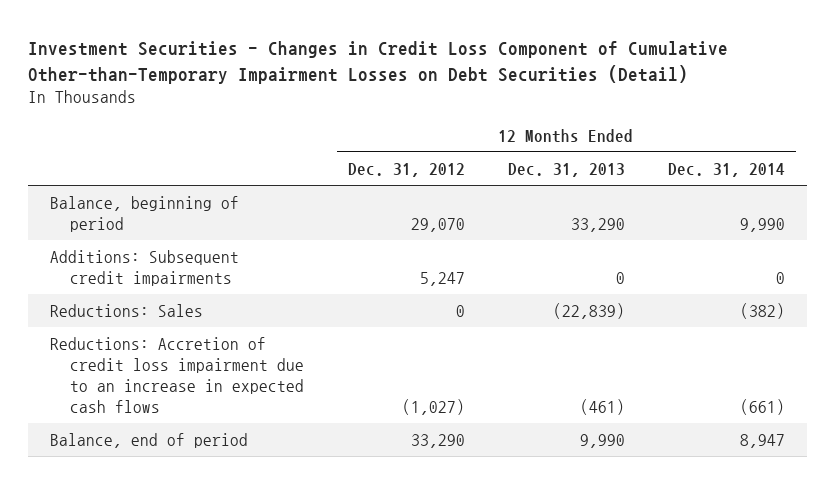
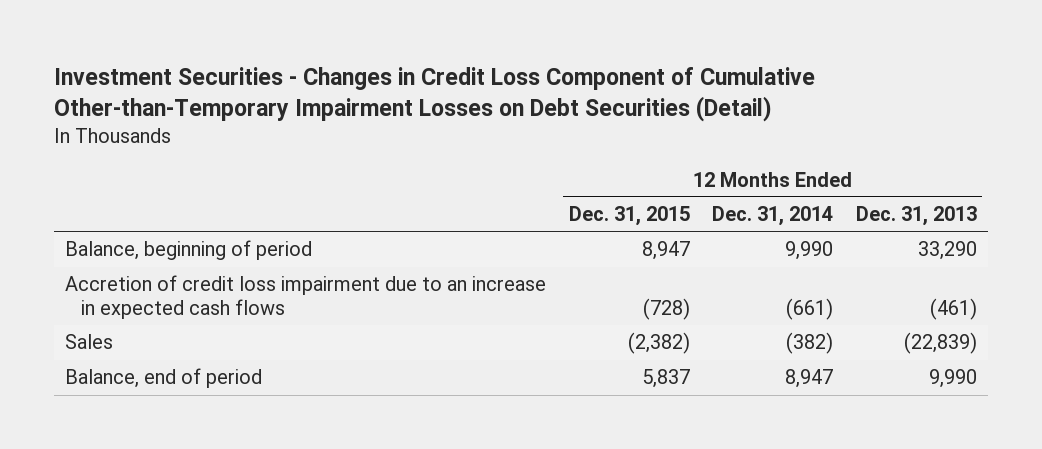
- | 12 Months Ended Dec. 31, 2012 | 12 Months Ended Dec. 31, 2013 | 12 Months Ended Dec. 31, 2014
+ | 12 Months Ended Dec. 31, 2015 | 12 Months Ended Dec. 31, 2014 | 12 Months Ended Dec. 31, 2013
- Additions: Subsequent credit impairments | 5,247 | 0 | 0
- Reductions: Sales | 0 | (22,839) | (382)
- Reductions: Accretion of credit loss impairment due to an increase in expected cash flows | (1,027) | (461) | (661)
+ Accretion of credit loss impairment due to an increase in expected cash flows | (728) | (661) | (461)
+ Sales | (2,382) | (382) | (22,839)

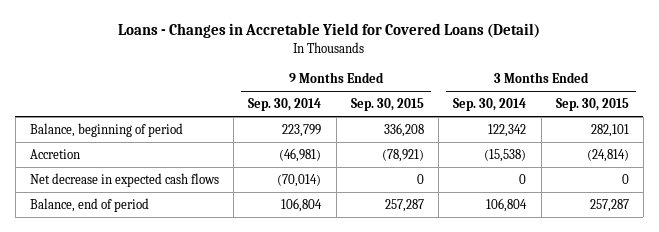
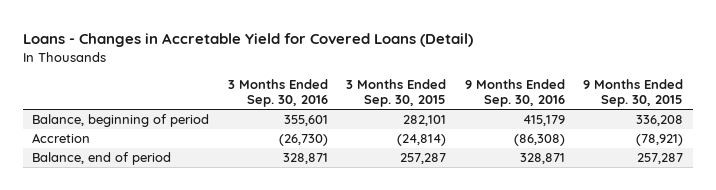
- | 9 Months Ended Sep. 30, 2014 | 9 Months Ended Sep. 30, 2015 | 3 Months Ended Sep. 30, 2014 | 3 Months Ended Sep. 30, 2015
+ | 3 Months Ended Sep. 30, 2016 | 3 Months Ended Sep. 30, 2015 | 9 Months Ended Sep. 30, 2016 | 9 Months Ended Sep. 30, 2015
- Net decrease in expected cash flows | (70,014) | 0 | 0 | 0

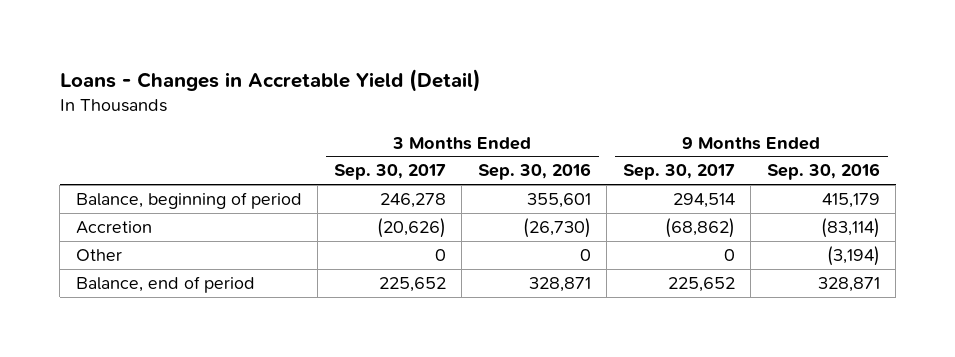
- Loans - Changes in Accretable Yield for Covered Loans (Detail)
+ Loans - Changes in Accretable Yield (Detail)
- | 3 Months Ended Sep. 30, 2016 | 3 Months Ended Sep. 30, 2015 | 9 Months Ended Sep. 30, 2016 | 9 Months Ended Sep. 30, 2015
+ | 3 Months Ended Sep. 30, 2017 | 3 Months Ended Sep. 30, 2016 | 9 Months Ended Sep. 30, 2017 | 9 Months Ended Sep. 30, 2016
- Accretion | (26,730) | (24,814) | (86,308) | (78,921)
+ Accretion | (20,626) | (26,730) | (68,862) | (83,114)
+ Other | 0 | 0 | 0 | (3,194)

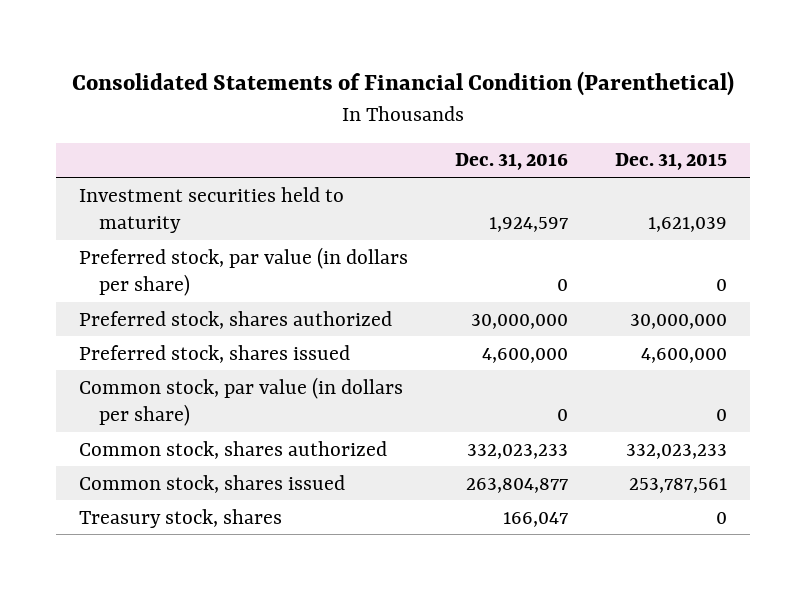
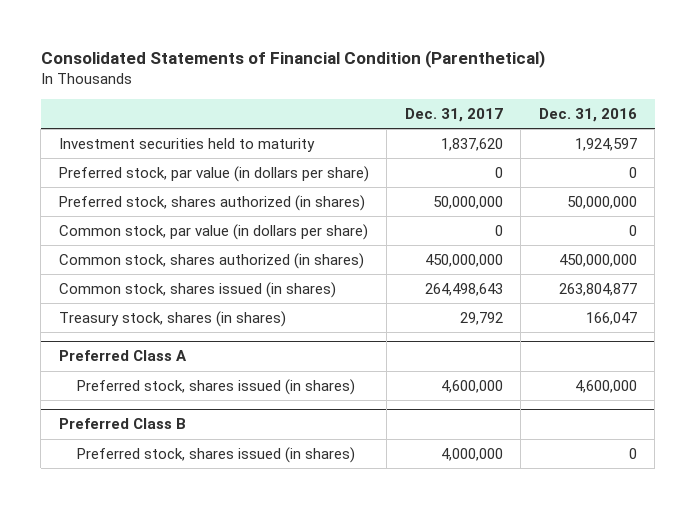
- | Dec. 31, 2016 | Dec. 31, 2015
+ | Dec. 31, 2017 | Dec. 31, 2016
- Preferred stock, shares authorized | 30,000,000 | 30,000,000
- Preferred stock, shares issued | 4,600,000 | 4,600,000
+ Preferred stock, shares authorized (in shares) | 50,000,000 | 50,000,000
- Common stock, shares authorized | 332,023,233 | 332,023,233
- Common stock, shares issued | 263,804,877 | 253,787,561
- Treasury stock, shares | 166,047 | 0
+ Common stock, shares authorized (in shares) | 450,000,000 | 450,000,000
+ Common stock, shares issued (in shares) | 264,498,643 | 263,804,877
+ Treasury stock, shares (in shares) | 29,792 | 166,047
+ Preferred Class A
+ Preferred stock, shares issued (in shares) | 4,600,000 | 4,600,000
+ Preferred Class B
+ Preferred stock, shares issued (in shares) | 4,000,000 | 0

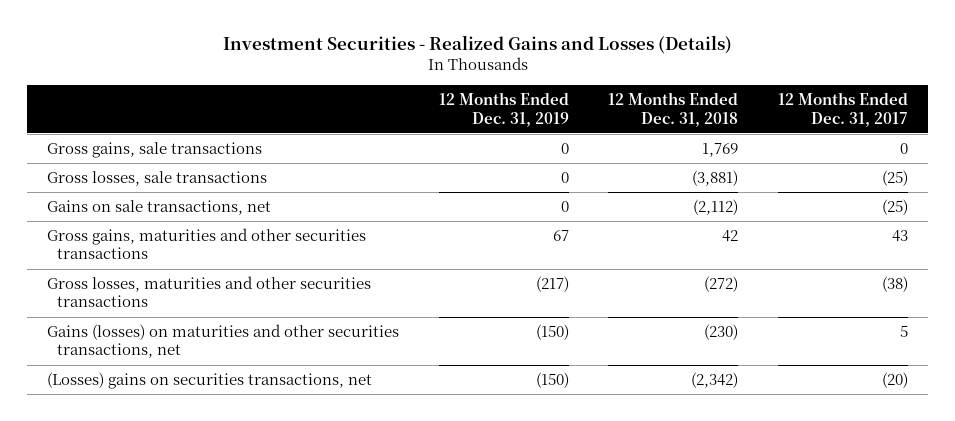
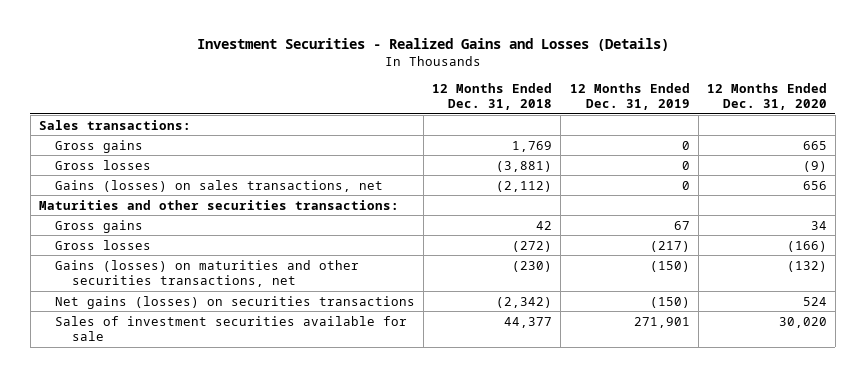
- | 12 Months Ended Dec. 31, 2019 | 12 Months Ended Dec. 31, 2018 | 12 Months Ended Dec. 31, 2017
+ | 12 Months Ended Dec. 31, 2018 | 12 Months Ended Dec. 31, 2019 | 12 Months Ended Dec. 31, 2020
- Gross gains, sale transactions | 0 | 1,769 | 0
- Gross losses, sale transactions | 0 | (3,881) | (25)
- Gains on sale transactions, net | 0 | (2,112) | (25)
- Gross gains, maturities and other securities transactions | 67 | 42 | 43
- Gross losses, maturities and other securities transactions | (217) | (272) | (38)
+ Sales transactions:
+ Gross gains | 1,769 | 0 | 665
+ Gross losses | (3,881) | 0 | (9)
+ Gains (losses) on sales transactions, net | (2,112) | 0 | 656
+ Maturities and other securities transactions:
+ Gross gains | 42 | 67 | 34
+ Gross losses | (272) | (217) | (166)
- (Losses) gains on securities transactions, net | (150) | (2,342) | (20)
+ Net gains (losses) on securities transactions | (2,342) | (150) | 524
+ Sales of investment securities available for sale | 44,377 | 271,901 | 30,020

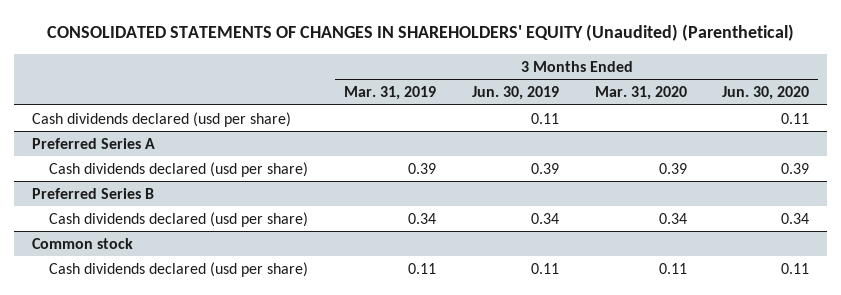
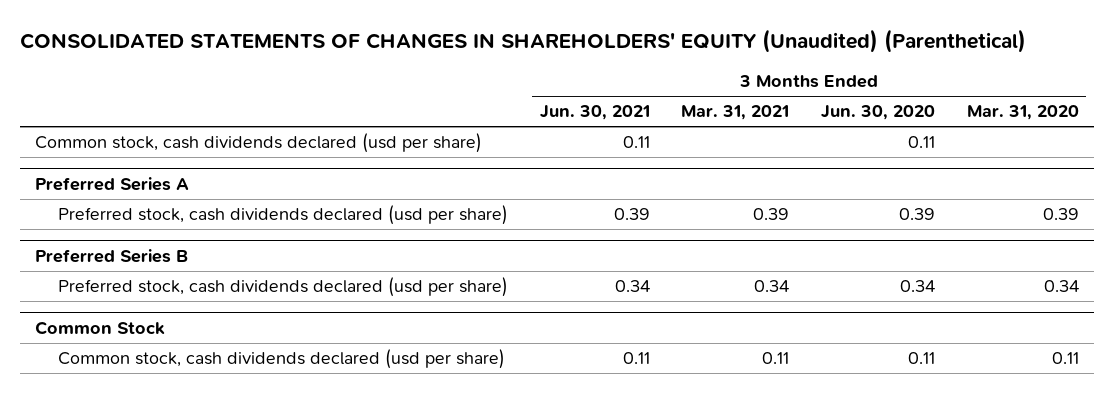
- | 3 Months Ended Mar. 31, 2019 | 3 Months Ended Jun. 30, 2019 | 3 Months Ended Mar. 31, 2020 | 3 Months Ended Jun. 30, 2020
+ | 3 Months Ended Jun. 30, 2021 | 3 Months Ended Mar. 31, 2021 | 3 Months Ended Jun. 30, 2020 | 3 Months Ended Mar. 31, 2020
- Cash dividends declared (usd per share) | | 0.11 | | 0.11
+ Common stock, cash dividends declared (usd per share) | 0.11 | | 0.11 |
@ Preferred Series A
- Cash dividends declared (usd per share) | 0.39 | 0.39 | 0.39 | 0.39
+ Preferred stock, cash dividends declared (usd per share) | 0.39 | 0.39 | 0.39 | 0.39
@ Preferred Series B
- Cash dividends declared (usd per share) | 0.34 | 0.34 | 0.34 | 0.34
- Common stock
- Cash dividends declared (usd per share) | 0.11 | 0.11 | 0.11 | 0.11
@ Preferred Series B
+ Preferred stock, cash dividends declared (usd per share) | 0.34 | 0.34 | 0.34 | 0.34
+ Common Stock
+ Common stock, cash dividends declared (usd per share) | 0.11 | 0.11 | 0.11 | 0.11

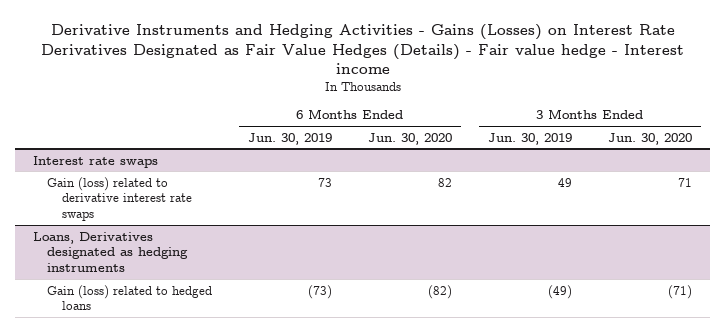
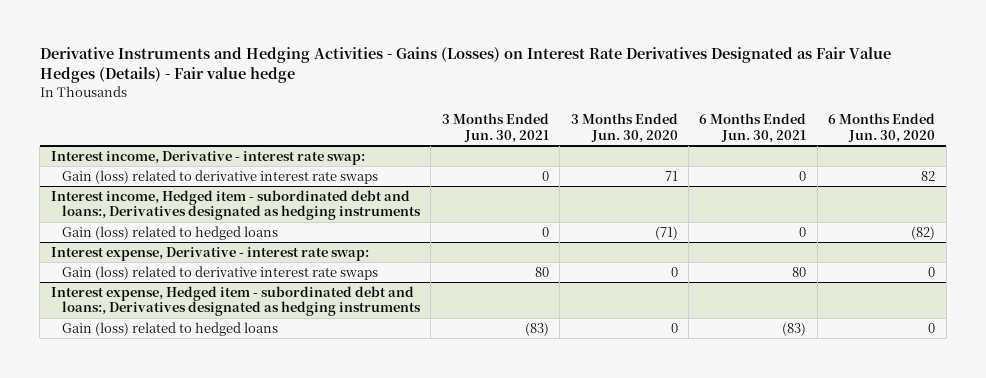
- Derivative Instruments and Hedging Activities - Gains (Losses) on Interest Rate Derivatives Designated as Fair Value Hedges (Details) - Fair value hedge - Interest income
+ Derivative Instruments and Hedging Activities - Gains (Losses) on Interest Rate Derivatives Designated as Fair Value Hedges (Details) - Fair value hedge
- | 6 Months Ended Jun. 30, 2019 | 6 Months Ended Jun. 30, 2020 | 3 Months Ended Jun. 30, 2019 | 3 Months Ended Jun. 30, 2020
+ | 3 Months Ended Jun. 30, 2021 | 3 Months Ended Jun. 30, 2020 | 6 Months Ended Jun. 30, 2021 | 6 Months Ended Jun. 30, 2020
- Interest rate swaps
+ Interest income, Derivative - interest rate swap:
- Loans, Derivatives designated as hedging instruments
+ Interest income, Hedged item - subordinated debt and loans:, Derivatives designated as hedging instruments
+ Interest expense, Derivative - interest rate swap:
+ Gain (loss) related to derivative interest rate swaps | 80 | 0 | 80 | 0
+ Interest expense, Hedged item - subordinated debt and loans:, Derivatives designated as hedging instruments
+ Gain (loss) related to hedged loans | (83) | 0 | (83) | 0

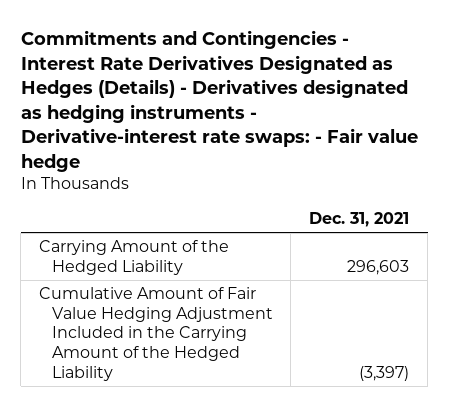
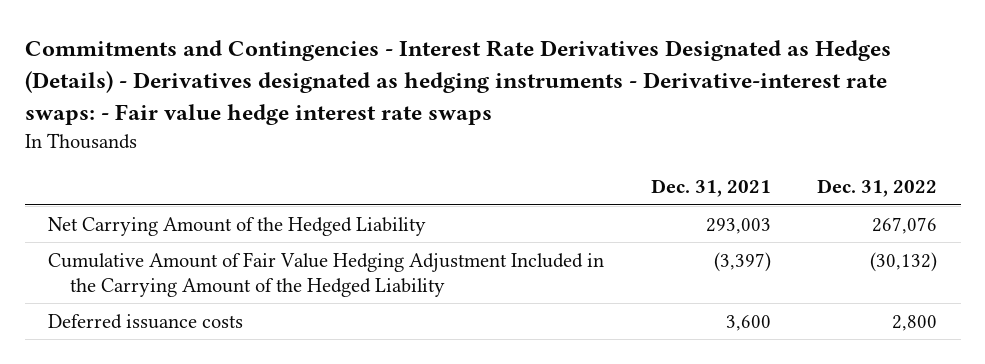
- Commitments and Contingencies - Interest Rate Derivatives Designated as Hedges (Details) - Derivatives designated as hedging instruments - Derivative-interest rate swaps: - Fair value hedge
+ Commitments and Contingencies - Interest Rate Derivatives Designated as Hedges (Details) - Derivatives designated as hedging instruments - Derivative-interest rate swaps: - Fair value hedge interest rate swaps
- | Dec. 31, 2021
+ | Dec. 31, 2021 | Dec. 31, 2022
- Carrying Amount of the Hedged Liability | 296,603
+ Net Carrying Amount of the Hedged Liability | 293,003 | 267,076
+ Deferred issuance costs | 3,600 | 2,800

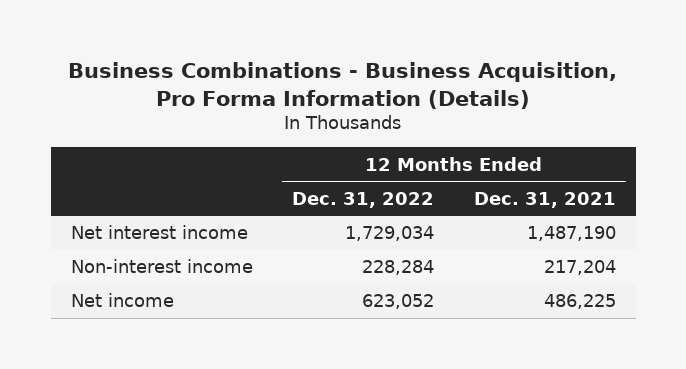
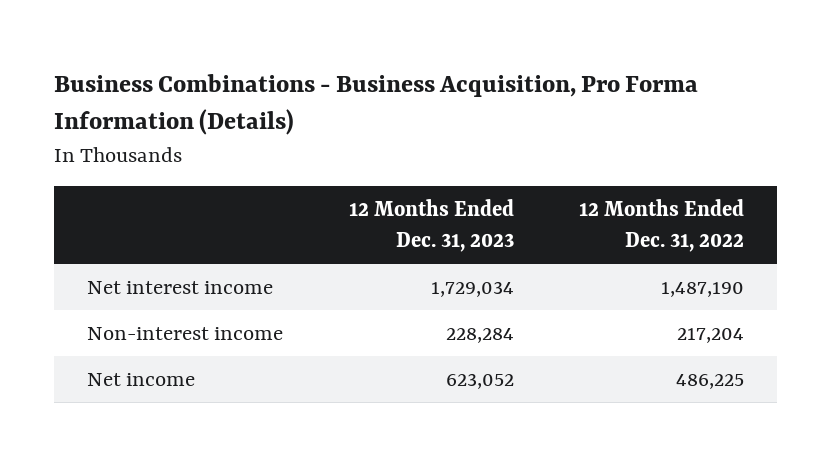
- | 12 Months Ended Dec. 31, 2022 | 12 Months Ended Dec. 31, 2021
+ | 12 Months Ended Dec. 31, 2023 | 12 Months Ended Dec. 31, 2022
- Net interest income | 1,729,034 | 1,487,190
- Non-interest income | 228,284 | 217,204
- Net income | 623,052 | 486,225
+ Net interest income | 1,729,034 | 1,487,190
+ Non-interest income | 228,284 | 217,204
+ Net income | 623,052 | 486,225

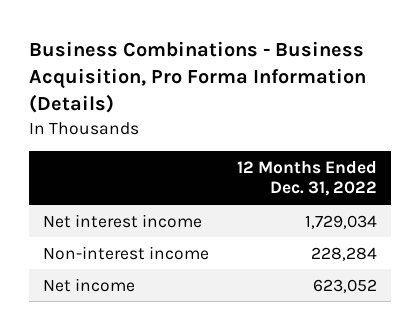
- | 12 Months Ended Dec. 31, 2023 | 12 Months Ended Dec. 31, 2022
+ | 12 Months Ended Dec. 31, 2022
- Net interest income | 1,729,034 | 1,487,190
- Non-interest income | 228,284 | 217,204
- Net income | 623,052 | 486,225
+ Net interest income | 1,729,034
+ Non-interest income | 228,284
+ Net income | 623,052

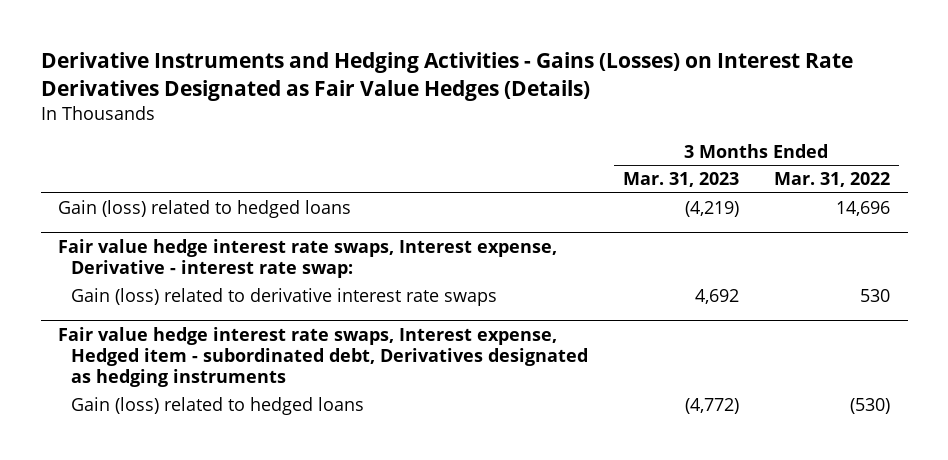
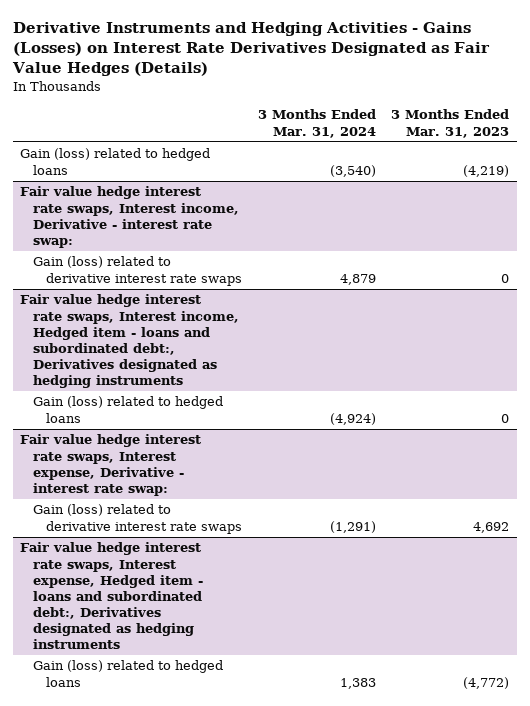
- | 3 Months Ended Mar. 31, 2023 | 3 Months Ended Mar. 31, 2022
+ | 3 Months Ended Mar. 31, 2024 | 3 Months Ended Mar. 31, 2023
+ Fair value hedge interest rate swaps, Interest income, Derivative - interest rate swap:
+ Gain (loss) related to derivative interest rate swaps | 4,879 | 0
+ Fair value hedge interest rate swaps, Interest income, Hedged item - loans and subordinated debt:, Derivatives designated as hedging instruments
+ Gain (loss) related to hedged loans | (4,924) | 0
- Fair value hedge interest rate swaps, Interest expense, Hedged item - subordinated debt, Derivatives designated as hedging instruments
+ Fair value hedge interest rate swaps, Interest expense, Hedged item - loans and subordinated debt:, Derivatives designated as hedging instruments

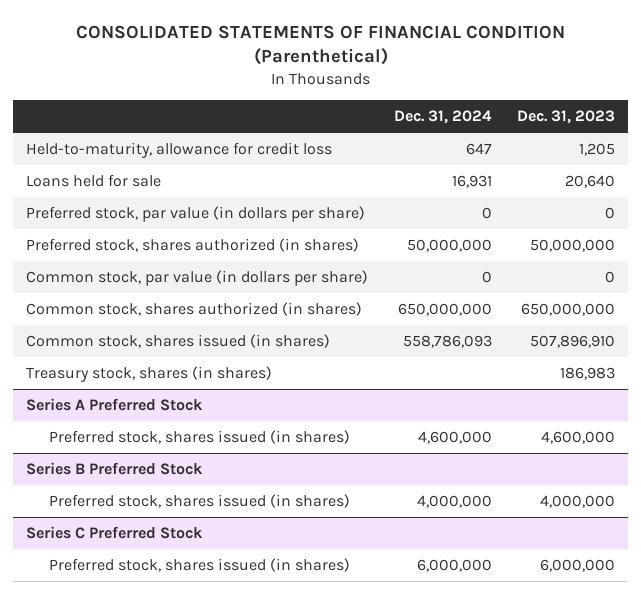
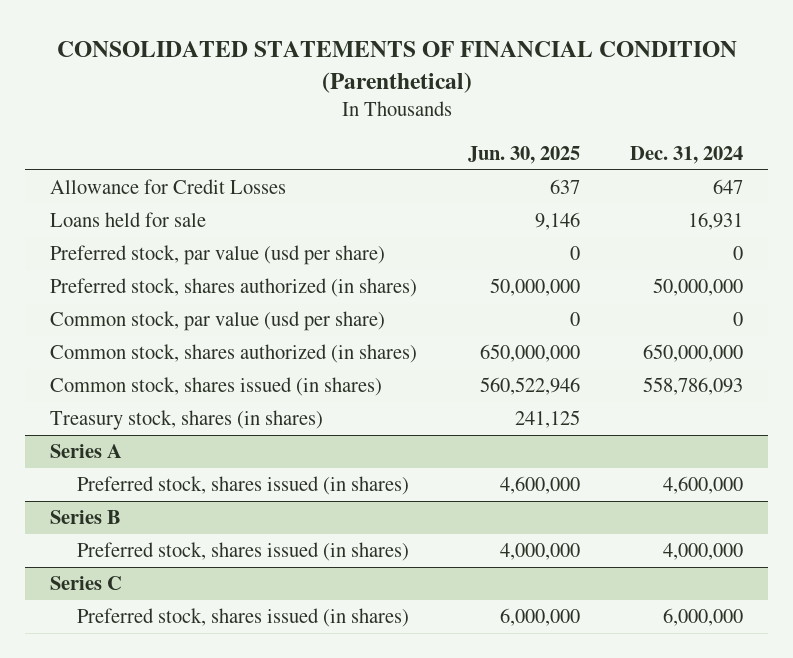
- | Dec. 31, 2024 | Dec. 31, 2023
+ | Jun. 30, 2025 | Dec. 31, 2024
- Held-to-maturity, allowance for credit loss | 647 | 1,205
+ Allowance for Credit Losses | 637 | 647
- Preferred stock, par value (in dollars per share) | 0 | 0
+ Preferred stock, par value (usd per share) | 0 | 0
- Common stock, par value (in dollars per share) | 0 | 0
+ Common stock, par value (usd per share) | 0 | 0
- Series A Preferred Stock
+ Series A
- Series B Preferred Stock
+ Series B
- Series C Preferred Stock
+ Series C

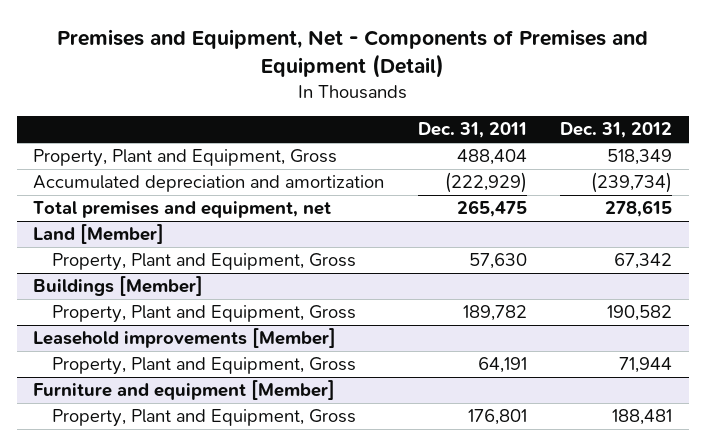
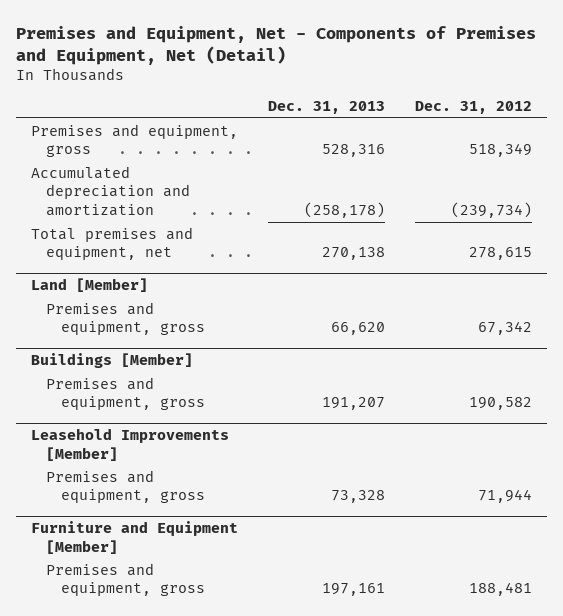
- Premises and Equipment, Net - Components of Premises and Equipment (Detail)
+ Premises and Equipment, Net - Components of Premises and Equipment, Net (Detail)
- | Dec. 31, 2011 | Dec. 31, 2012
+ | Dec. 31, 2013 | Dec. 31, 2012
- Property, Plant and Equipment, Gross | 488,404 | 518,349
+ Premises and equipment, gross | 528,316 | 518,349
@ Land [Member]
- Property, Plant and Equipment, Gross | 57,630 | 67,342
+ Premises and equipment, gross | 66,620 | 67,342
@ Buildings [Member]
- Property, Plant and Equipment, Gross | 189,782 | 190,582
- Leasehold improvements [Member]
- Property, Plant and Equipment, Gross | 64,191 | 71,944
- Furniture and equipment [Member]
- Property, Plant and Equipment, Gross | 176,801 | 188,481
@ Buildings [Member]
+ Premises and equipment, gross | 191,207 | 190,582
+ Leasehold Improvements [Member]
+ Premises and equipment, gross | 73,328 | 71,944
+ Furniture and Equipment [Member]
+ Premises and equipment, gross | 197,161 | 188,481

